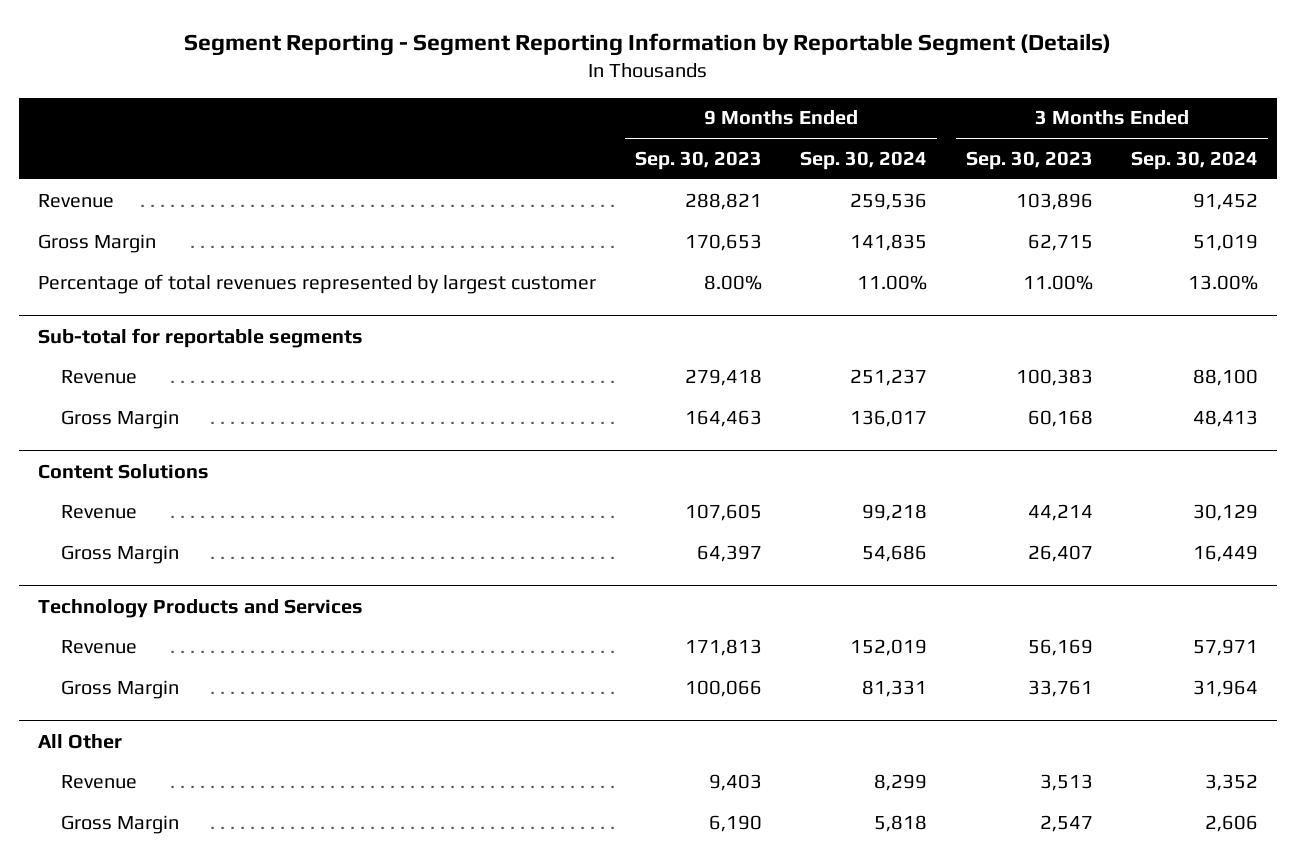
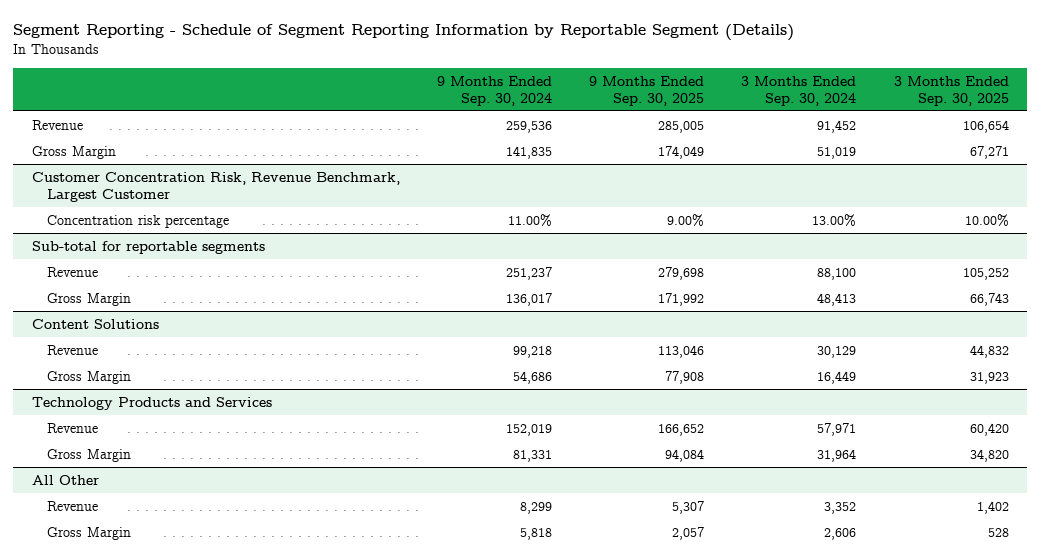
- Segment Reporting - Segment Reporting Information by Reportable Segment (Details)
+ Segment Reporting - Schedule of Segment Reporting Information by Reportable Segment (Details)
- | 9 Months Ended Sep. 30, 2023 | 9 Months Ended Sep. 30, 2024 | 3 Months Ended Sep. 30, 2023 | 3 Months Ended Sep. 30, 2024
+ | 9 Months Ended Sep. 30, 2024 | 9 Months Ended Sep. 30, 2025 | 3 Months Ended Sep. 30, 2024 | 3 Months Ended Sep. 30, 2025
- Percentage of total revenues represented by largest customer | 8.00% | 11.00% | 11.00% | 13.00%
+ Customer Concentration Risk, Revenue Benchmark, Largest Customer
+ Concentration risk percentage | 11.00% | 9.00% | 13.00% | 10.00%

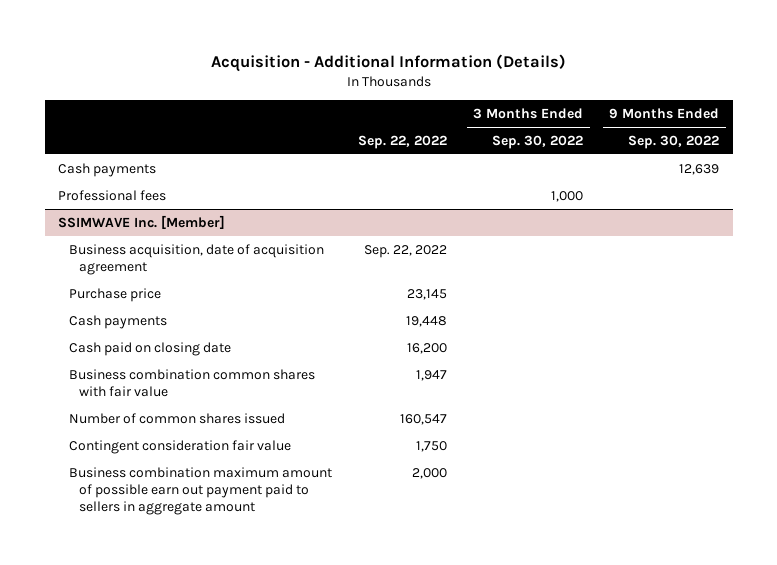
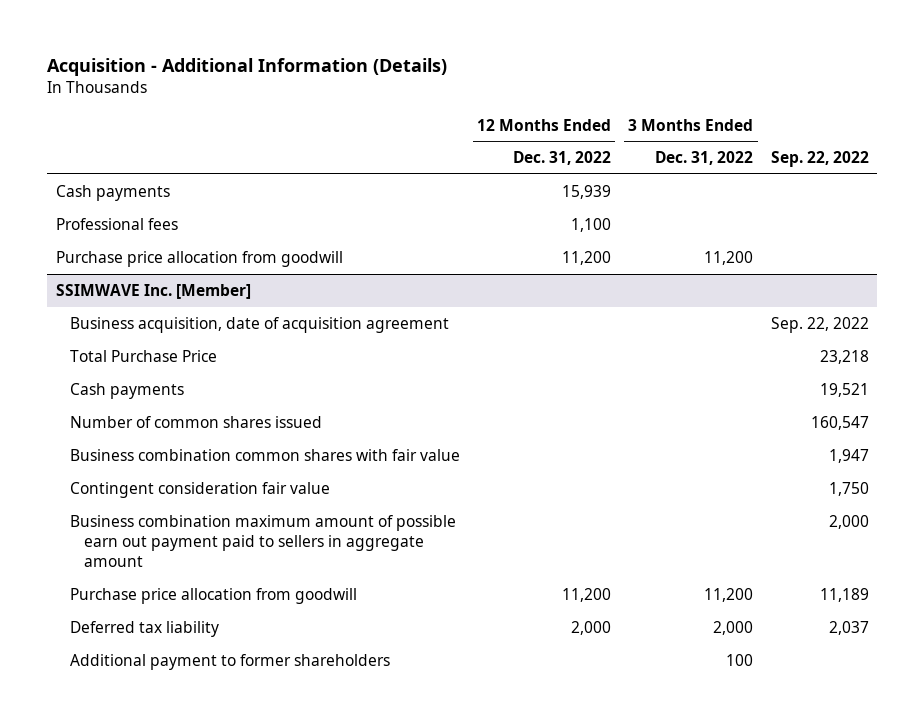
- | Sep. 22, 2022 | 3 Months Ended Sep. 30, 2022 | 9 Months Ended Sep. 30, 2022
+ | 12 Months Ended Dec. 31, 2022 | 3 Months Ended Dec. 31, 2022 | Sep. 22, 2022
+ Purchase price allocation from goodwill | 11,200 | 11,200 |
@ SSIMWAVE Inc. [Member]
- Purchase price | 23,145 | |
- Cash payments | 19,448 | |
- Cash paid on closing date | 16,200 | |
+ Total Purchase Price | | | 23,218
+ Cash payments | | | 19,521
moved down: Business combination common shares with fair value | | | 1,947
+ Purchase price allocation from goodwill | 11,200 | 11,200 | 11,189
+ Deferred tax liability | 2,000 | 2,000 | 2,037
+ Additional payment to former shareholders | | 100 |

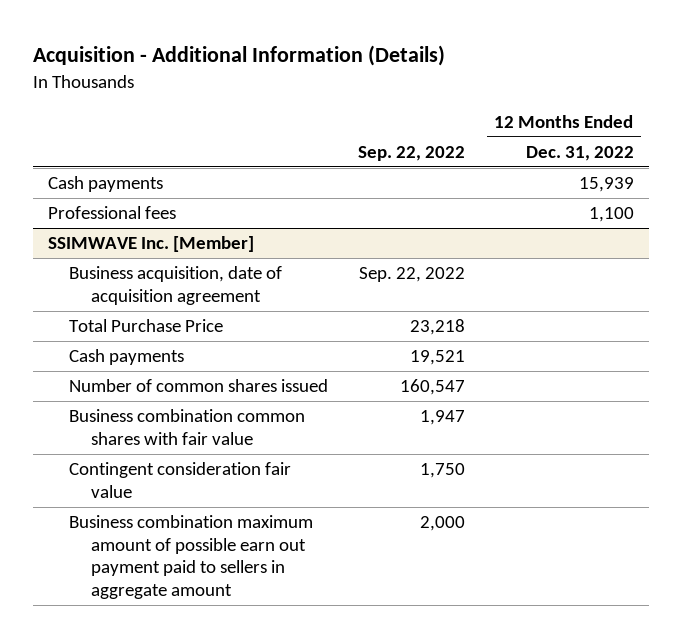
- | 12 Months Ended Dec. 31, 2022 | 3 Months Ended Dec. 31, 2022 | Sep. 22, 2022
+ | Sep. 22, 2022 | 12 Months Ended Dec. 31, 2022
- Purchase price allocation from goodwill | 11,200 | 11,200 |
@ SSIMWAVE Inc. [Member]
- Purchase price allocation from goodwill | 11,200 | 11,200 | 11,189
- Deferred tax liability | 2,000 | 2,000 | 2,037
- Additional payment to former shareholders | | 100 |

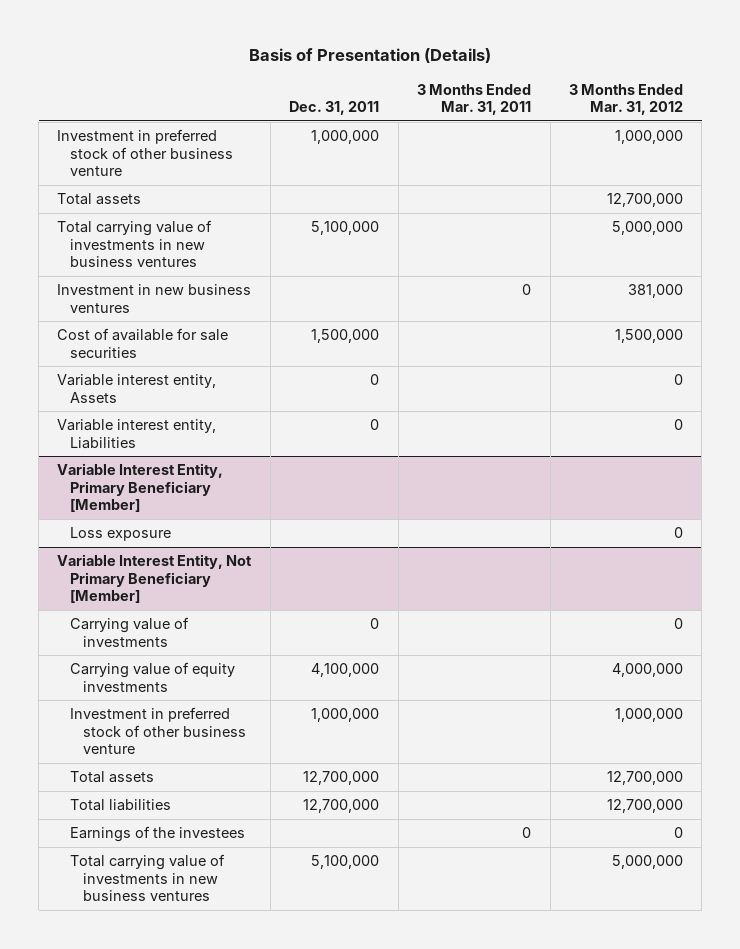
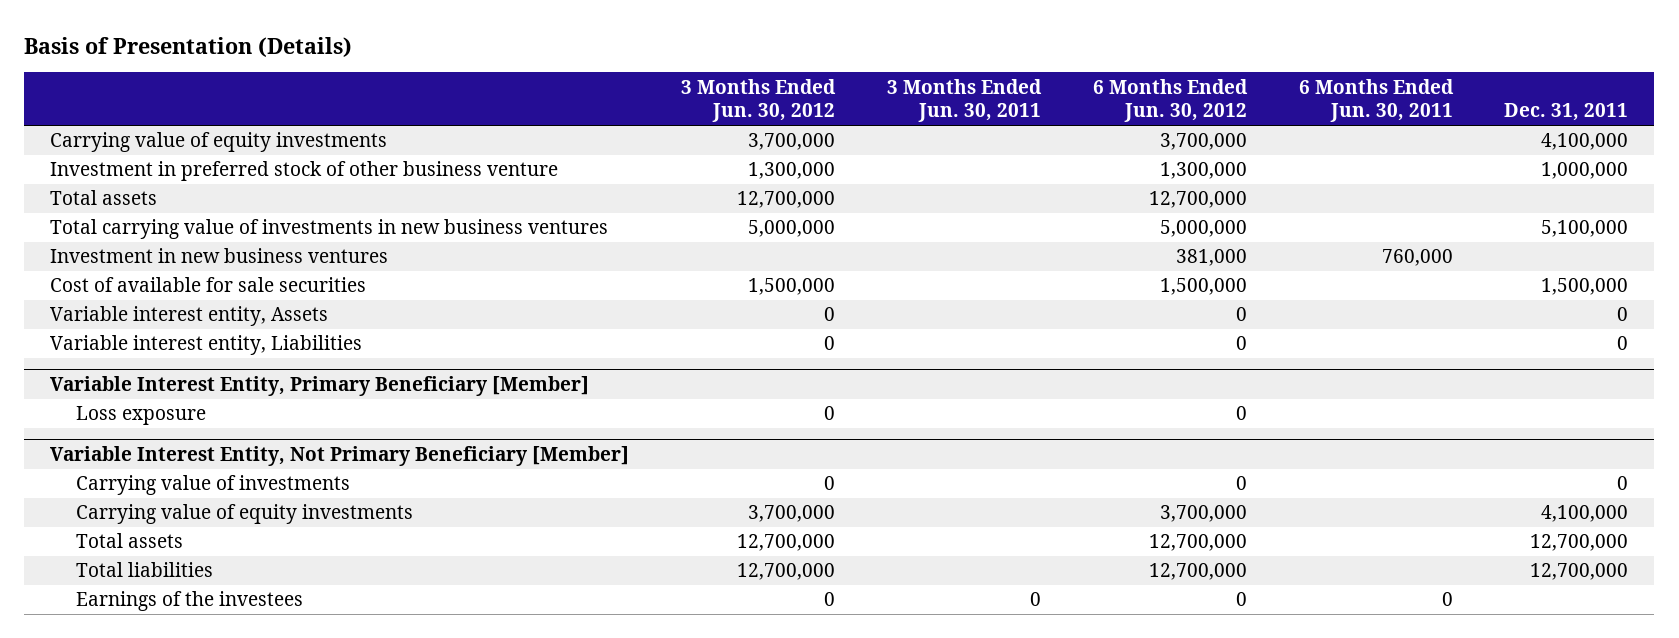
- | Dec. 31, 2011 | 3 Months Ended Mar. 31, 2011 | 3 Months Ended Mar. 31, 2012
+ | 3 Months Ended Jun. 30, 2012 | 3 Months Ended Jun. 30, 2011 | 6 Months Ended Jun. 30, 2012 | 6 Months Ended Jun. 30, 2011 | Dec. 31, 2011
+ Carrying value of equity investments | 3,700,000 | | 3,700,000 | | 4,100,000
@ Variable Interest Entity, Not Primary Beneficiary [Member]
- Investment in preferred stock of other business venture | 1,000,000 | | 1,000,000
- Total carrying value of investments in new business ventures | 5,100,000 | | 5,000,000

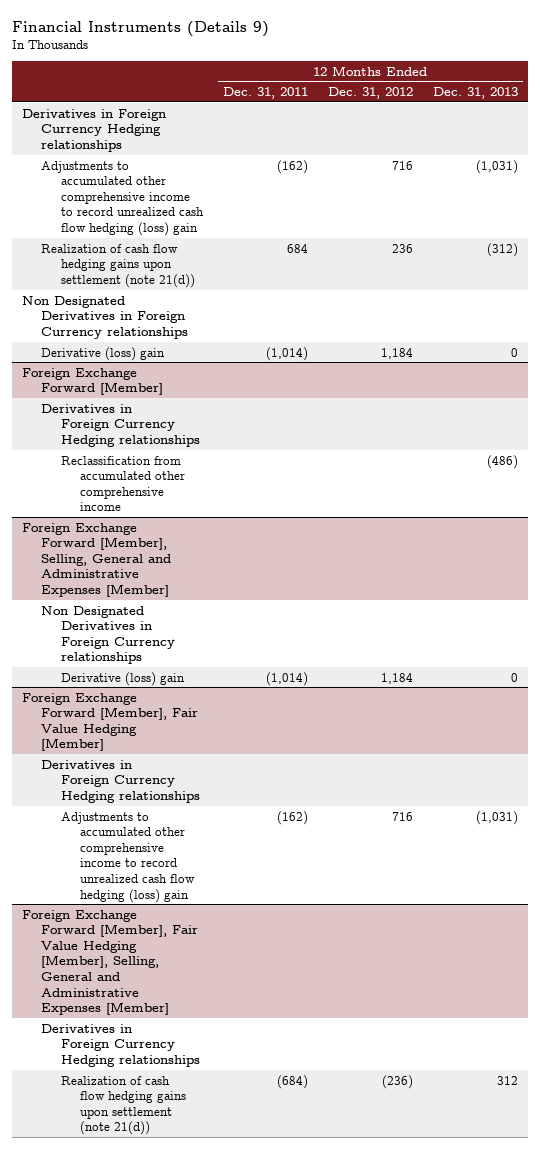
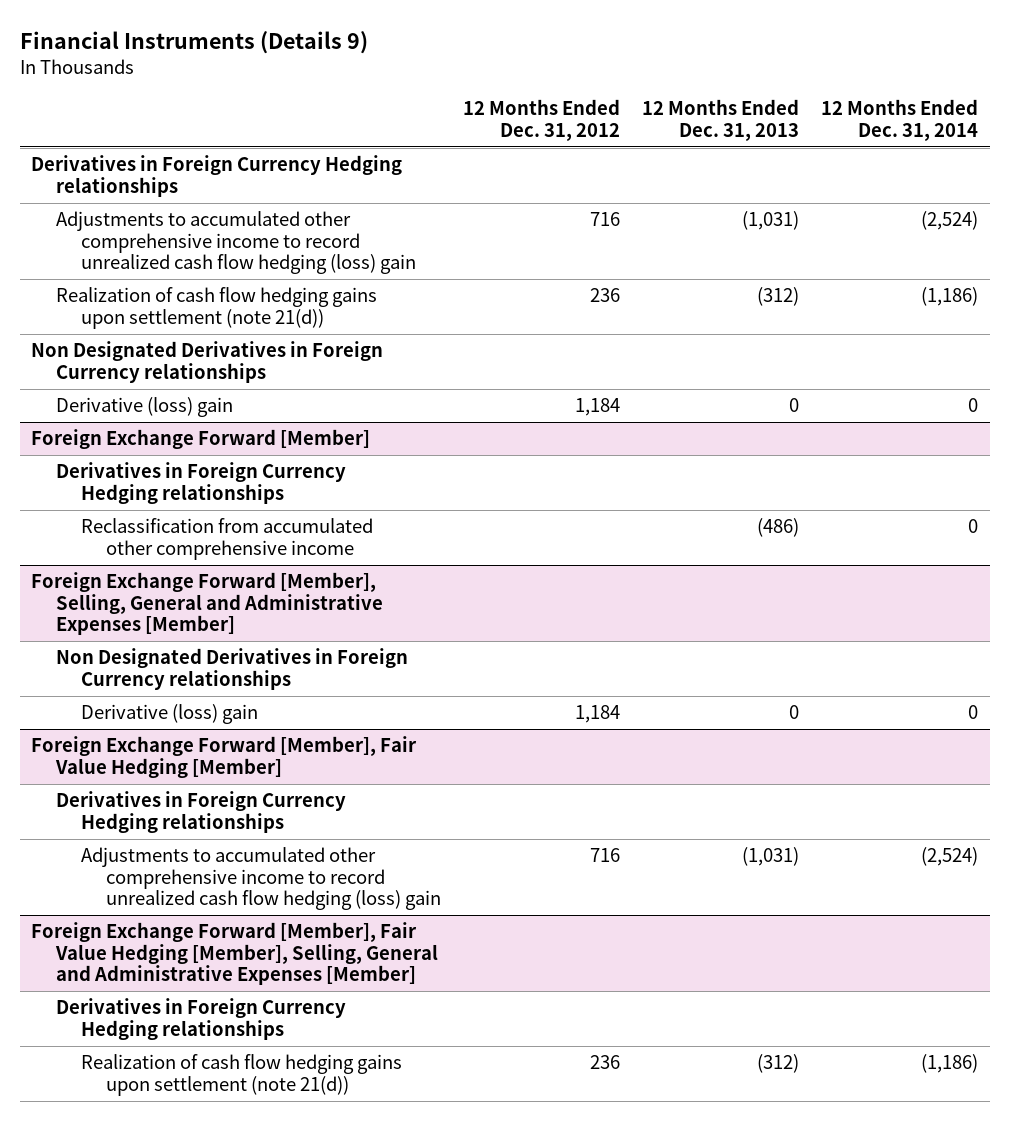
- | 12 Months Ended Dec. 31, 2011 | 12 Months Ended Dec. 31, 2012 | 12 Months Ended Dec. 31, 2013
+ | 12 Months Ended Dec. 31, 2012 | 12 Months Ended Dec. 31, 2013 | 12 Months Ended Dec. 31, 2014
@ Foreign Exchange Forward [Member], Fair Value Hedging [Member], Selling, General and Administrative Expenses [Member]
- Realization of cash flow hedging gains upon settlement (note 21(d)) | (684) | (236) | 312
+ Realization of cash flow hedging gains upon settlement (note 21(d)) | 236 | (312) | (1,186)

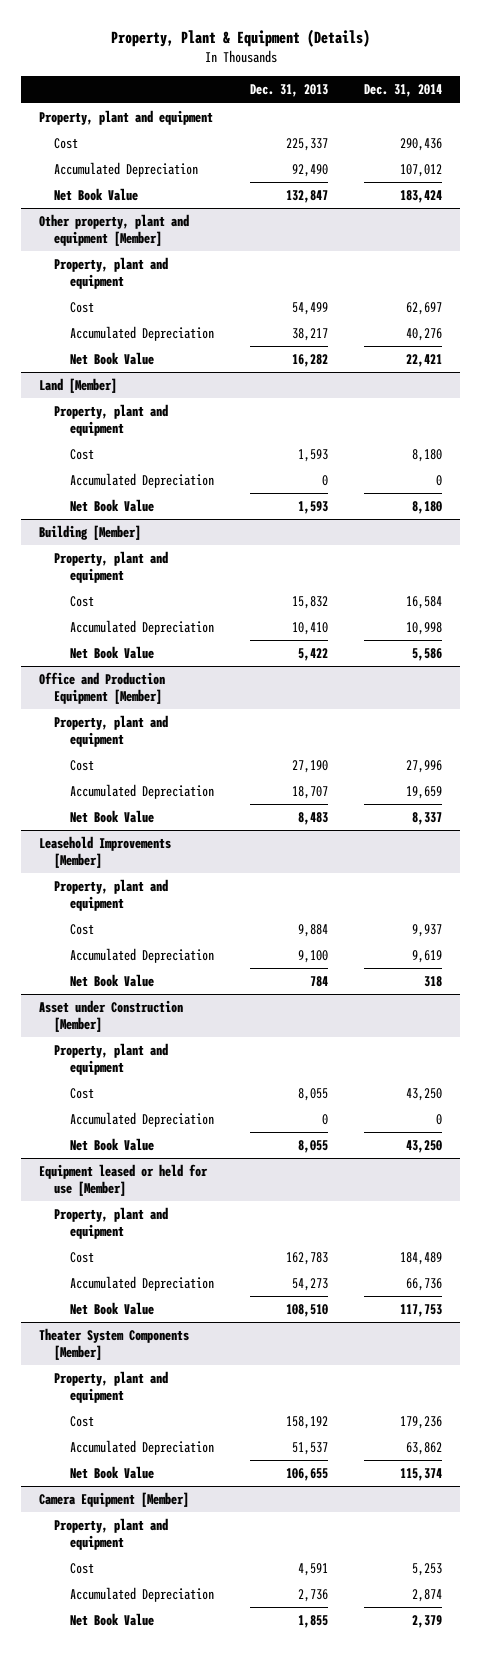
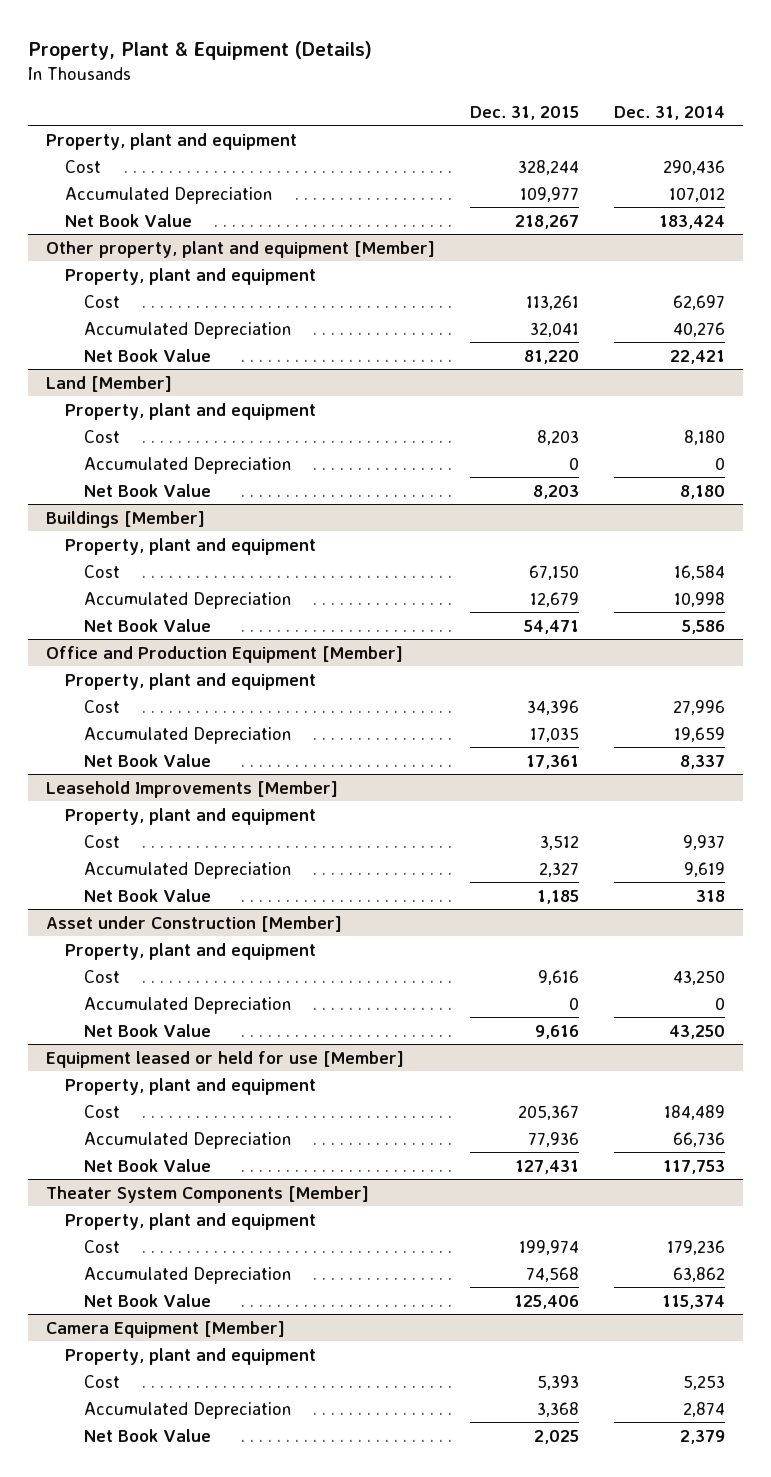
- | Dec. 31, 2013 | Dec. 31, 2014
+ | Dec. 31, 2015 | Dec. 31, 2014
- Building [Member]
+ Buildings [Member]

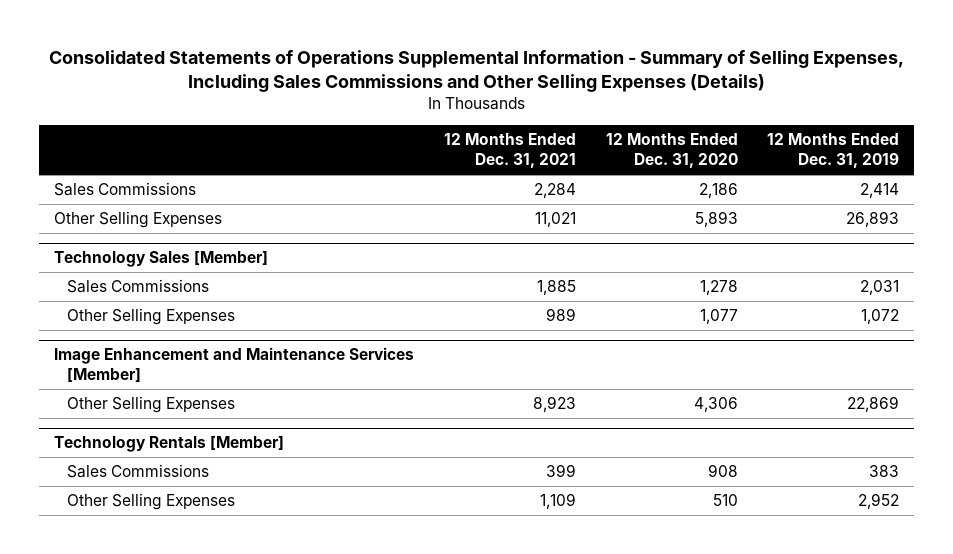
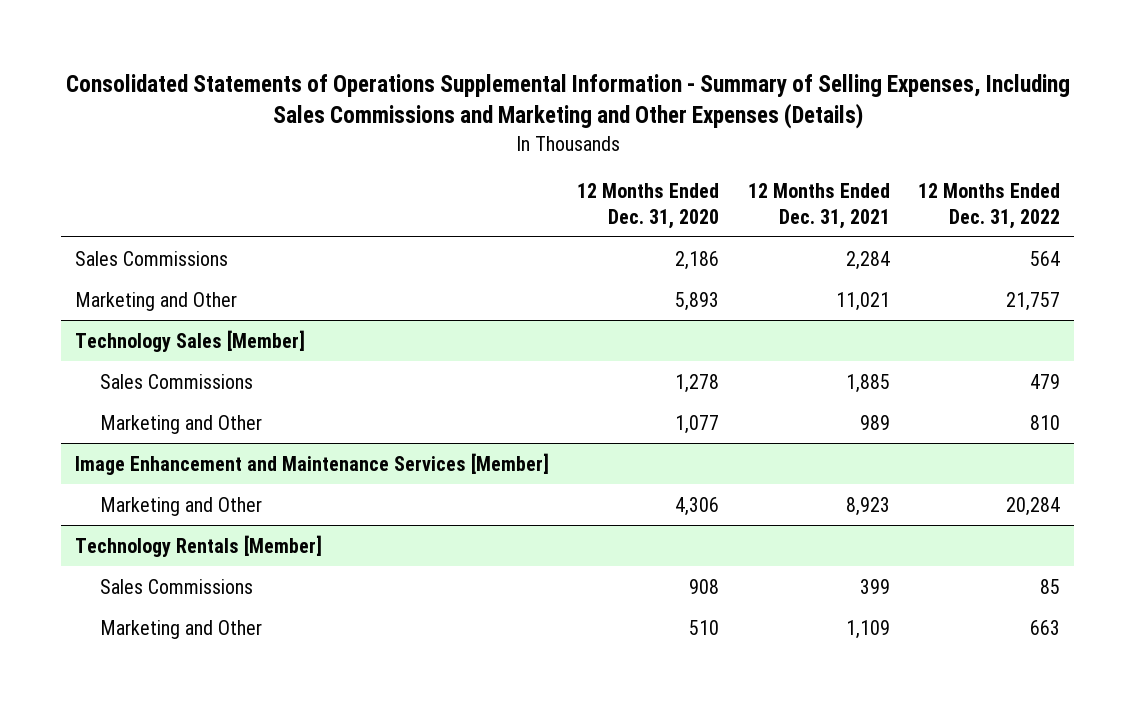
- Consolidated Statements of Operations Supplemental Information - Summary of Selling Expenses, Including Sales Commissions and Other Selling Expenses (Details)
+ Consolidated Statements of Operations Supplemental Information - Summary of Selling Expenses, Including Sales Commissions and Marketing and Other Expenses (Details)
- | 12 Months Ended Dec. 31, 2021 | 12 Months Ended Dec. 31, 2020 | 12 Months Ended Dec. 31, 2019
+ | 12 Months Ended Dec. 31, 2020 | 12 Months Ended Dec. 31, 2021 | 12 Months Ended Dec. 31, 2022
- Other Selling Expenses | 11,021 | 5,893 | 26,893
+ Marketing and Other | 5,893 | 11,021 | 21,757
@ Technology Sales [Member]
- Other Selling Expenses | 989 | 1,077 | 1,072
+ Marketing and Other | 1,077 | 989 | 810
@ Image Enhancement and Maintenance Services [Member]
- Other Selling Expenses | 8,923 | 4,306 | 22,869
+ Marketing and Other | 4,306 | 8,923 | 20,284
@ Technology Rentals [Member]
- Other Selling Expenses | 1,109 | 510 | 2,952
+ Marketing and Other | 510 | 1,109 | 663

